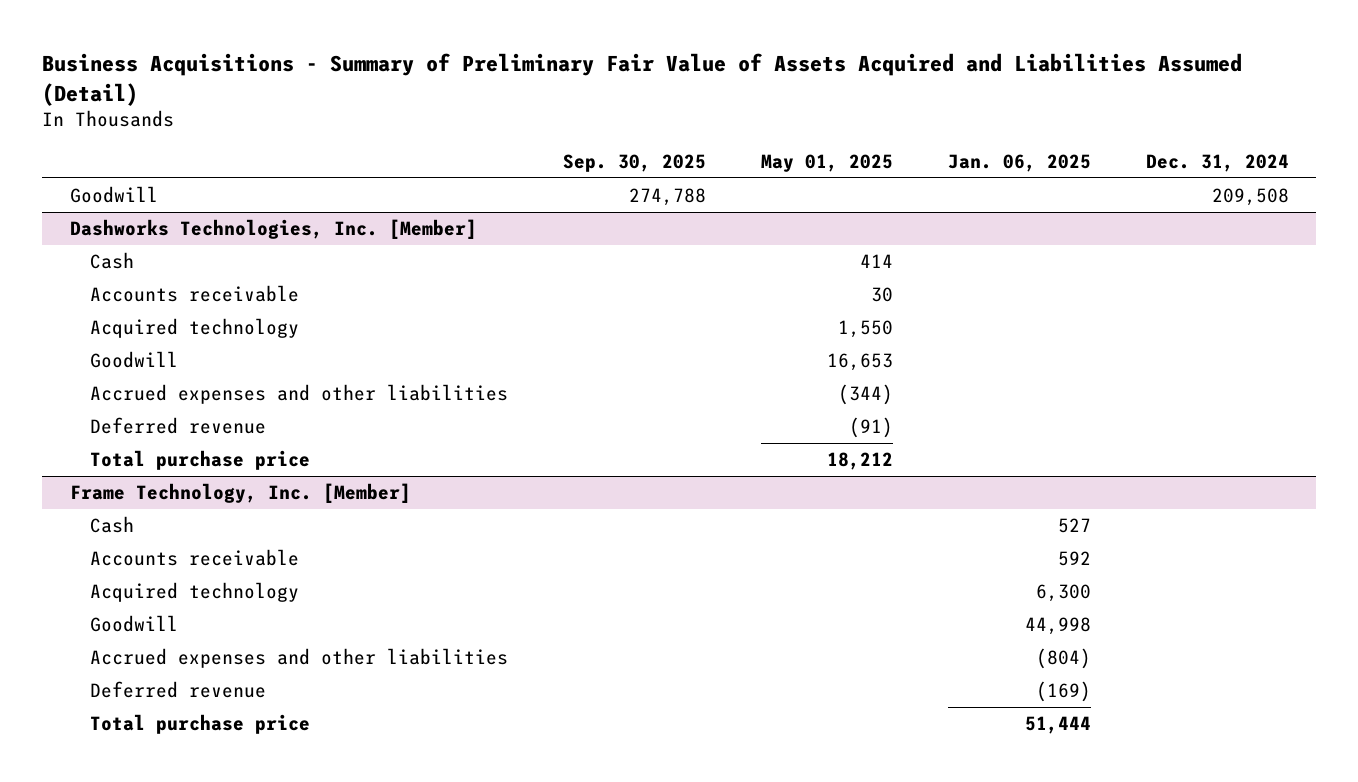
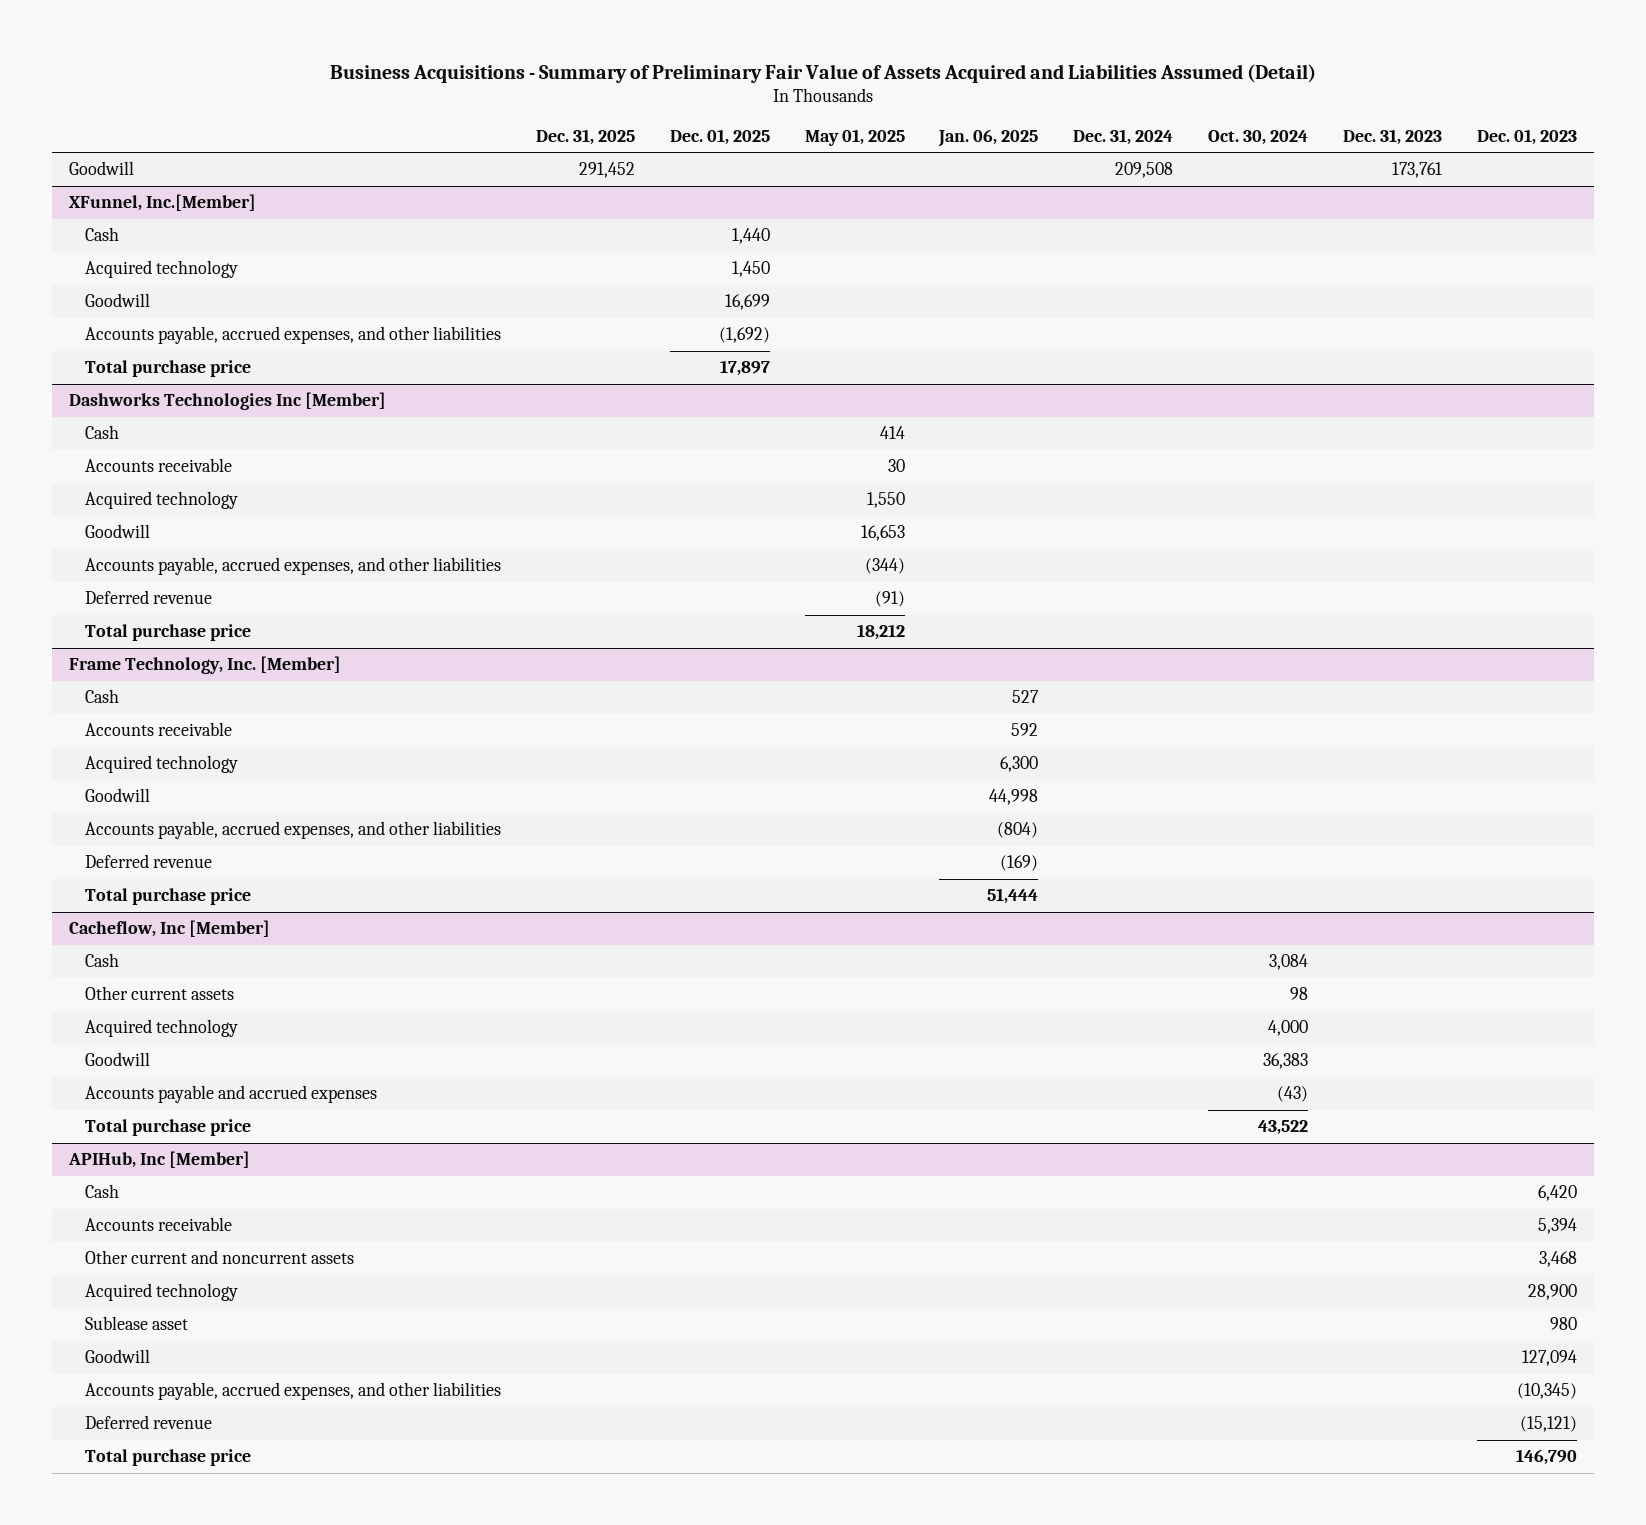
- | Sep. 30, 2025 | May 01, 2025 | Jan. 06, 2025 | Dec. 31, 2024
+ | Dec. 31, 2025 | Dec. 01, 2025 | May 01, 2025 | Jan. 06, 2025 | Dec. 31, 2024 | Oct. 30, 2024 | Dec. 31, 2023 | Dec. 01, 2023
- Dashworks Technologies, Inc. [Member]
+ XFunnel, Inc.[Member]
+ Cash | | 1,440 | | | | | |
+ Acquired technology | | 1,450 | | | | | |
+ Goodwill | | 16,699 | | | | | |
+ Accounts payable, accrued expenses, and other liabilities | | (1,692) | | | | | |
+ Total purchase price | | 17,897 | | | | | |
+ Dashworks Technologies Inc [Member]
- Accrued expenses and other liabilities | | (344) | |
+ Accounts payable, accrued expenses, and other liabilities | | | (344) | | | | |
@ Frame Technology, Inc. [Member]
- Accrued expenses and other liabilities | | | (804) |
+ Accounts payable, accrued expenses, and other liabilities | | | | (804) | | | |
+ Cacheflow, Inc [Member]
+ Cash | | | | | | 3,084 | |
+ Other current assets | | | | | | 98 | |
+ Acquired technology | | | | | | 4,000 | |
+ Goodwill | | | | | | 36,383 | |
+ Accounts payable and accrued expenses | | | | | | (43) | |
+ Total purchase price | | | | | | 43,522 | |
+ APIHub, Inc [Member]
+ Cash | | | | | | | | 6,420
+ Accounts receivable | | | | | | | | 5,394
+ Other current and noncurrent assets | | | | | | | | 3,468
+ Acquired technology | | | | | | | | 28,900
+ Sublease asset | | | | | | | | 980
+ Goodwill | | | | | | | | 127,094
+ Accounts payable, accrued expenses, and other liabilities | | | | | | | | (10,345)
+ Deferred revenue | | | | | | | | (15,121)
+ Total purchase price | | | | | | | | 146,790

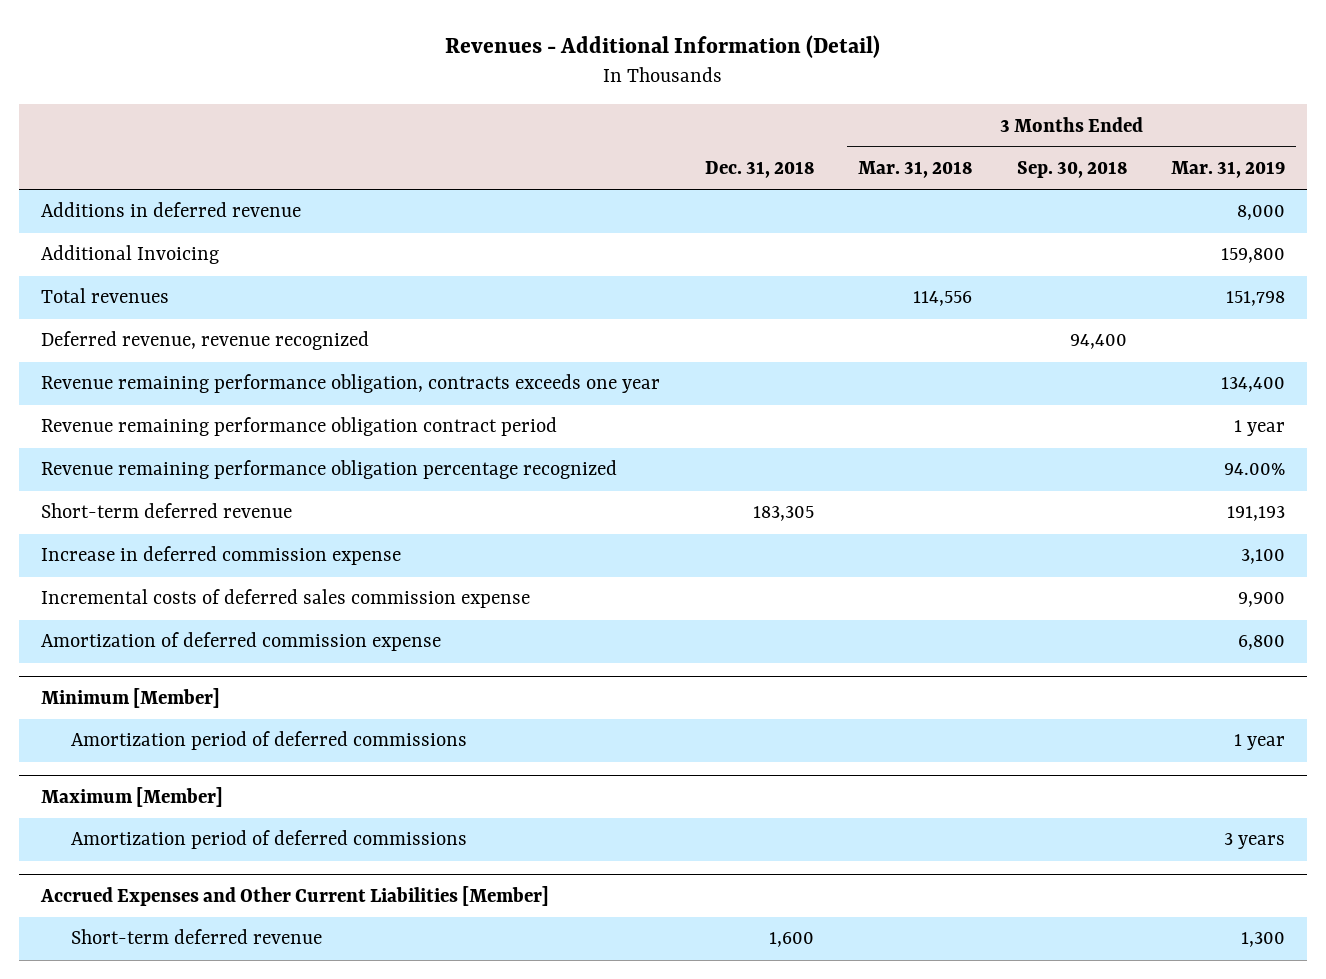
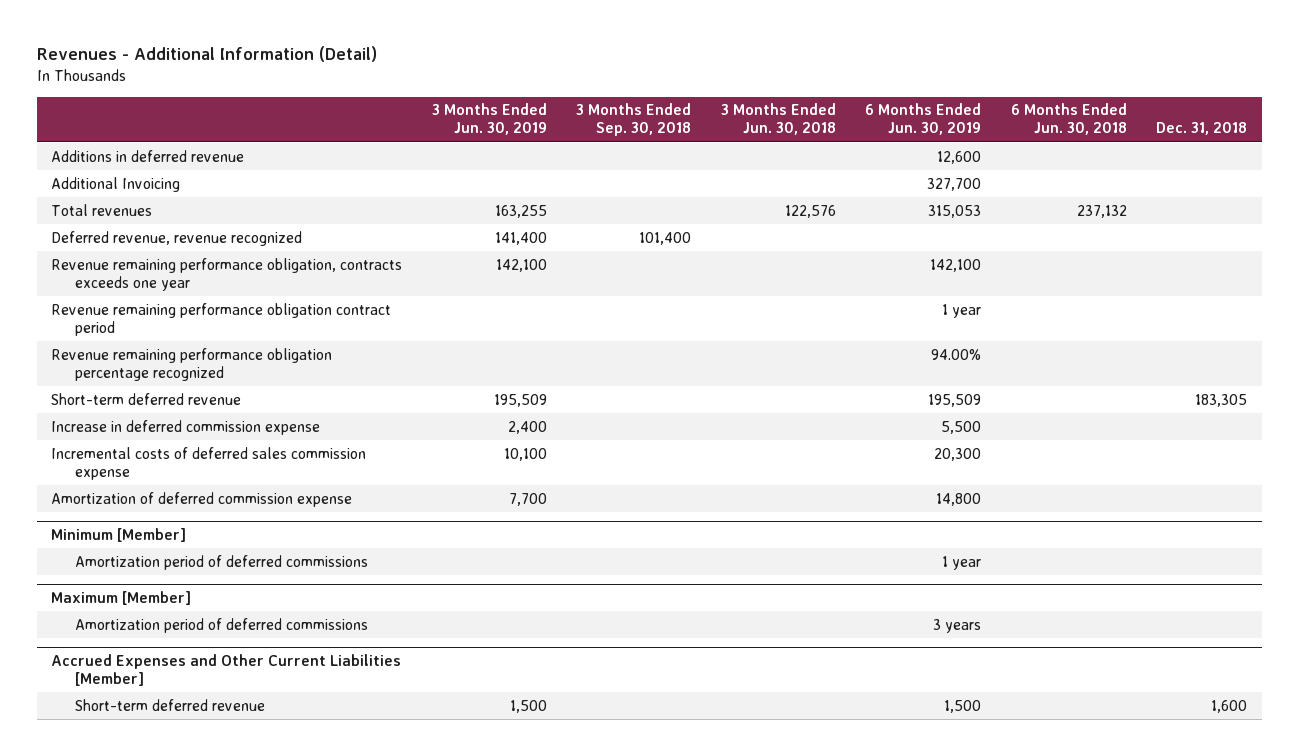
- | Dec. 31, 2018 | 3 Months Ended Mar. 31, 2018 | 3 Months Ended Sep. 30, 2018 | 3 Months Ended Mar. 31, 2019
+ | 3 Months Ended Jun. 30, 2019 | 3 Months Ended Sep. 30, 2018 | 3 Months Ended Jun. 30, 2018 | 6 Months Ended Jun. 30, 2019 | 6 Months Ended Jun. 30, 2018 | Dec. 31, 2018
- Deferred revenue, revenue recognized | | | 94,400 |
+ Deferred revenue, revenue recognized | 141,400 | 101,400 | | | |

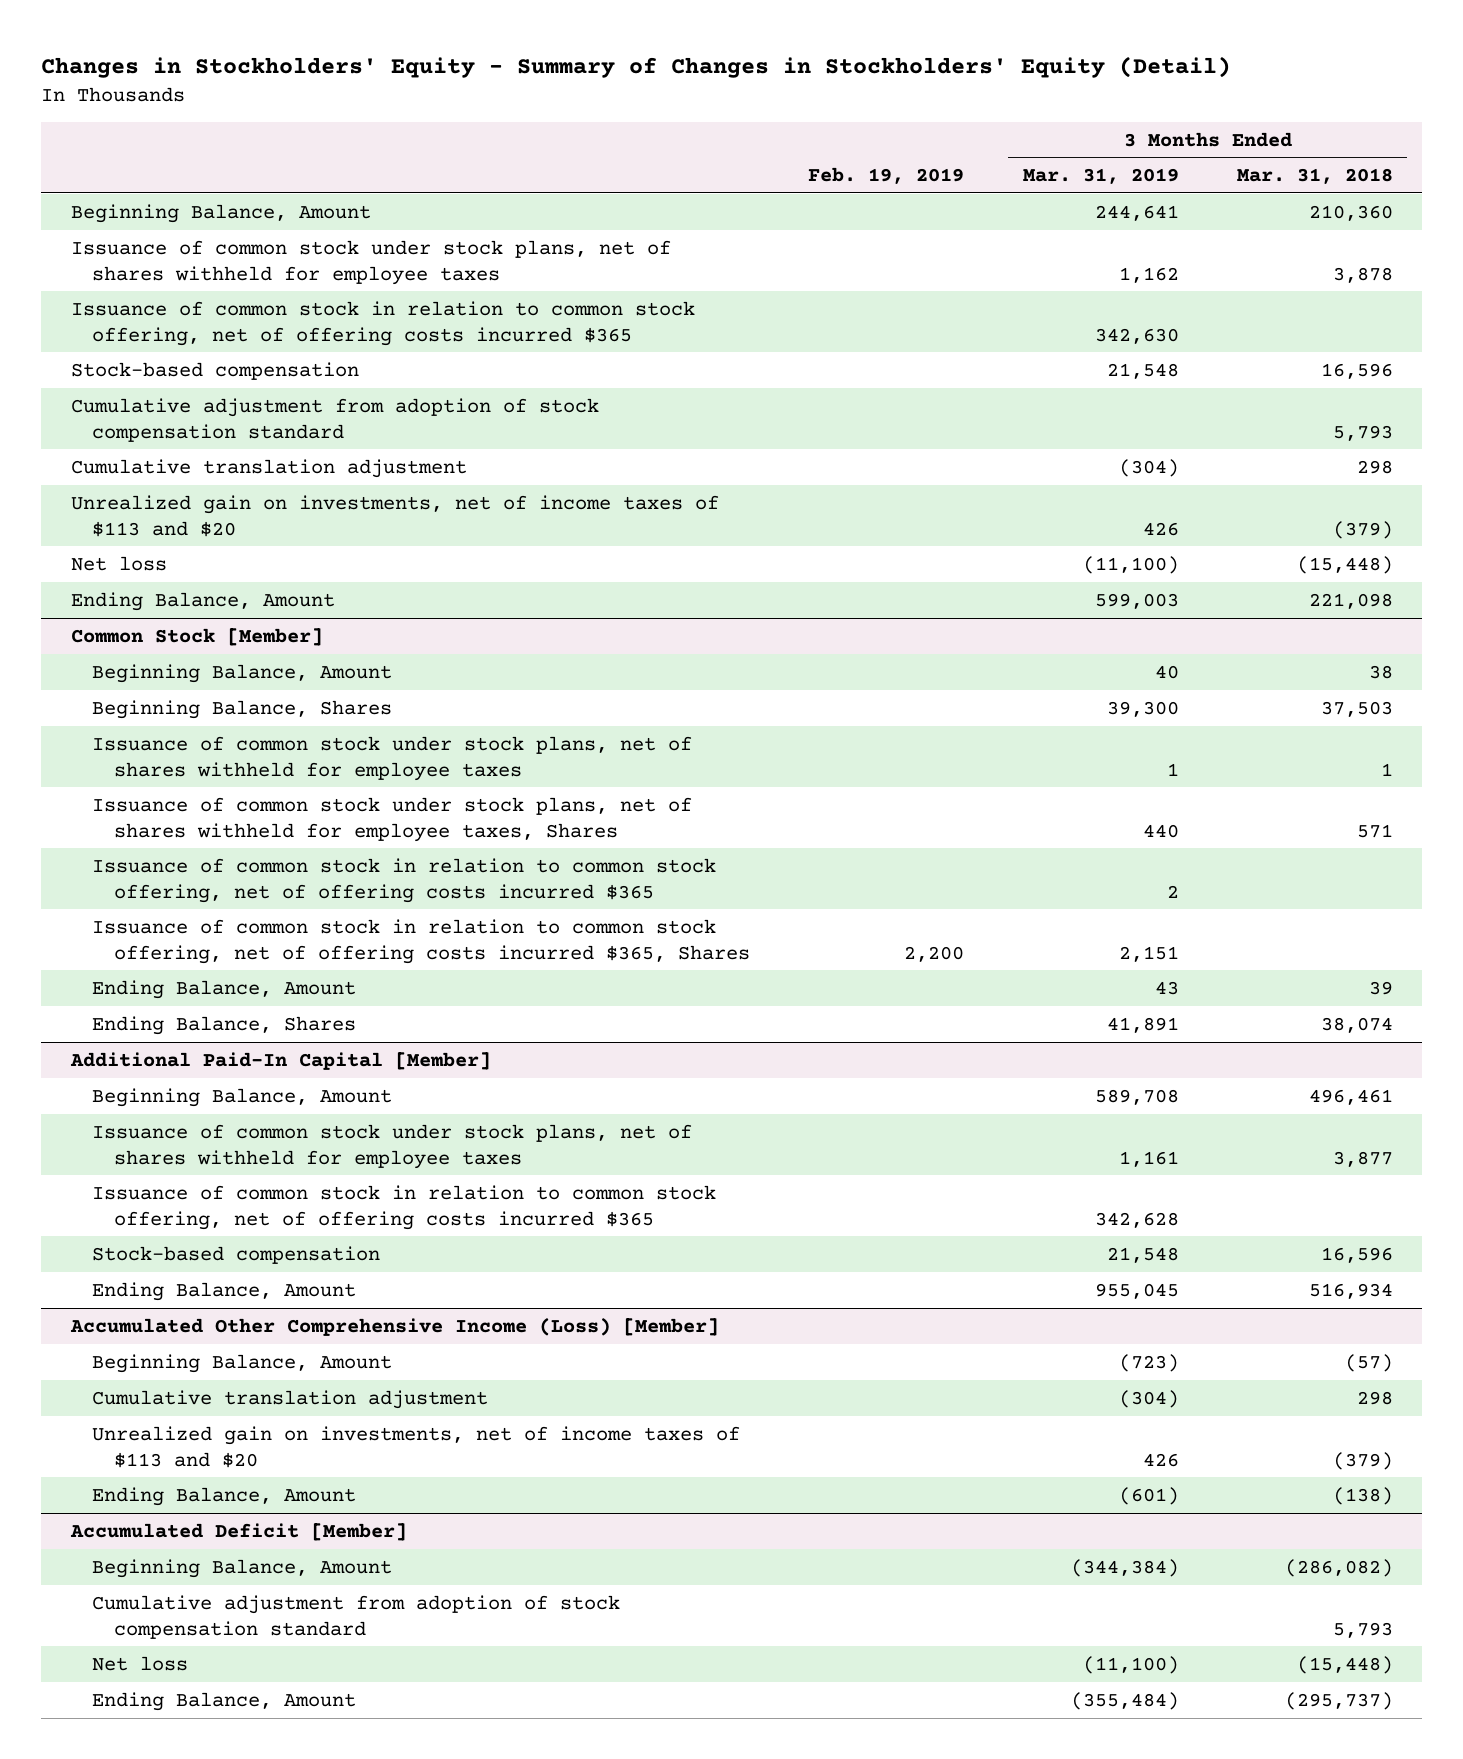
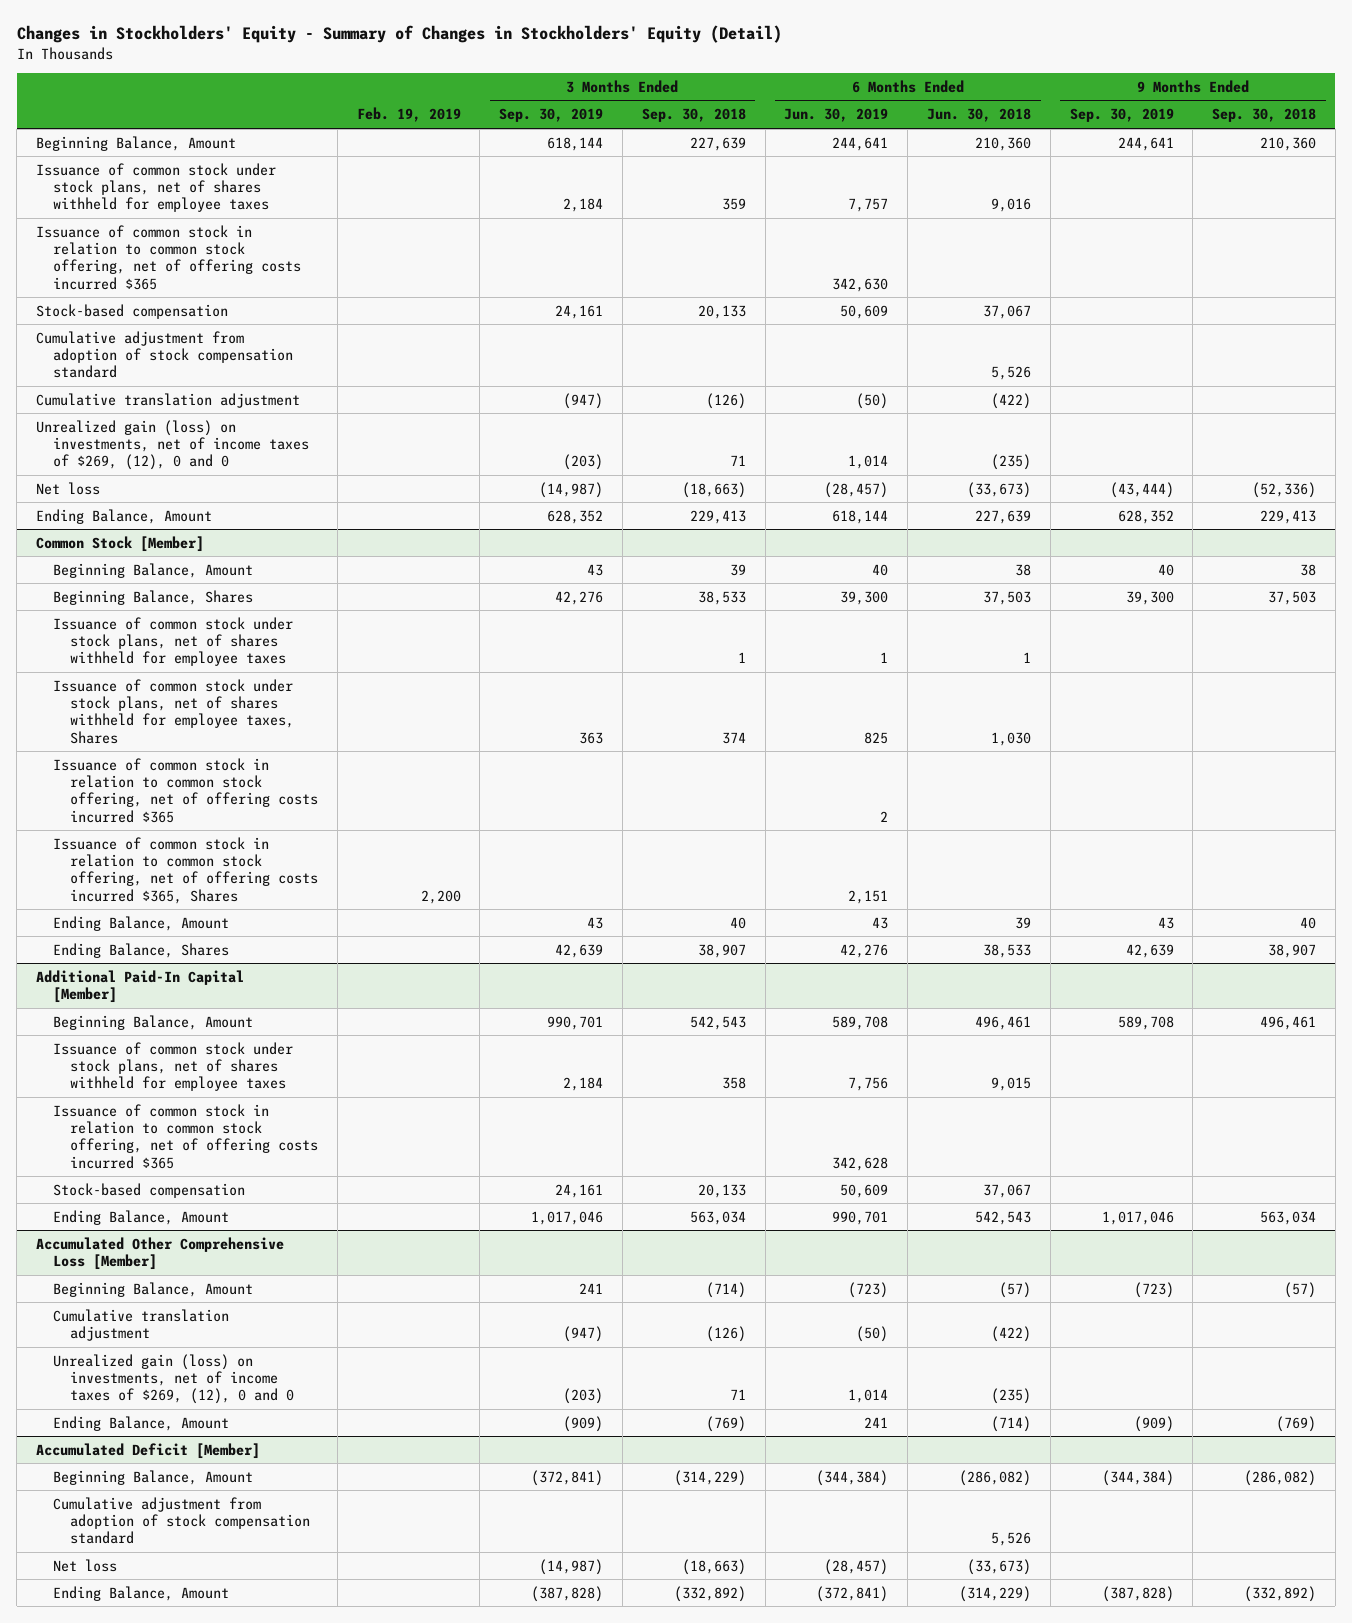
- | Feb. 19, 2019 | 3 Months Ended Mar. 31, 2019 | 3 Months Ended Mar. 31, 2018
+ | Feb. 19, 2019 | 3 Months Ended Sep. 30, 2019 | 3 Months Ended Sep. 30, 2018 | 6 Months Ended Jun. 30, 2019 | 6 Months Ended Jun. 30, 2018 | 9 Months Ended Sep. 30, 2019 | 9 Months Ended Sep. 30, 2018
- Unrealized gain on investments, net of income taxes of $113 and $20 | | 426 | (379)
+ Unrealized gain (loss) on investments, net of income taxes of $269, (12), 0 and 0 | | (203) | 71 | 1,014 | (235) | |
- Accumulated Other Comprehensive Income (Loss) [Member]
+ Accumulated Other Comprehensive Loss [Member]
- Unrealized gain on investments, net of income taxes of $113 and $20 | | 426 | (379)
+ Unrealized gain (loss) on investments, net of income taxes of $269, (12), 0 and 0 | | (203) | 71 | 1,014 | (235) | |

